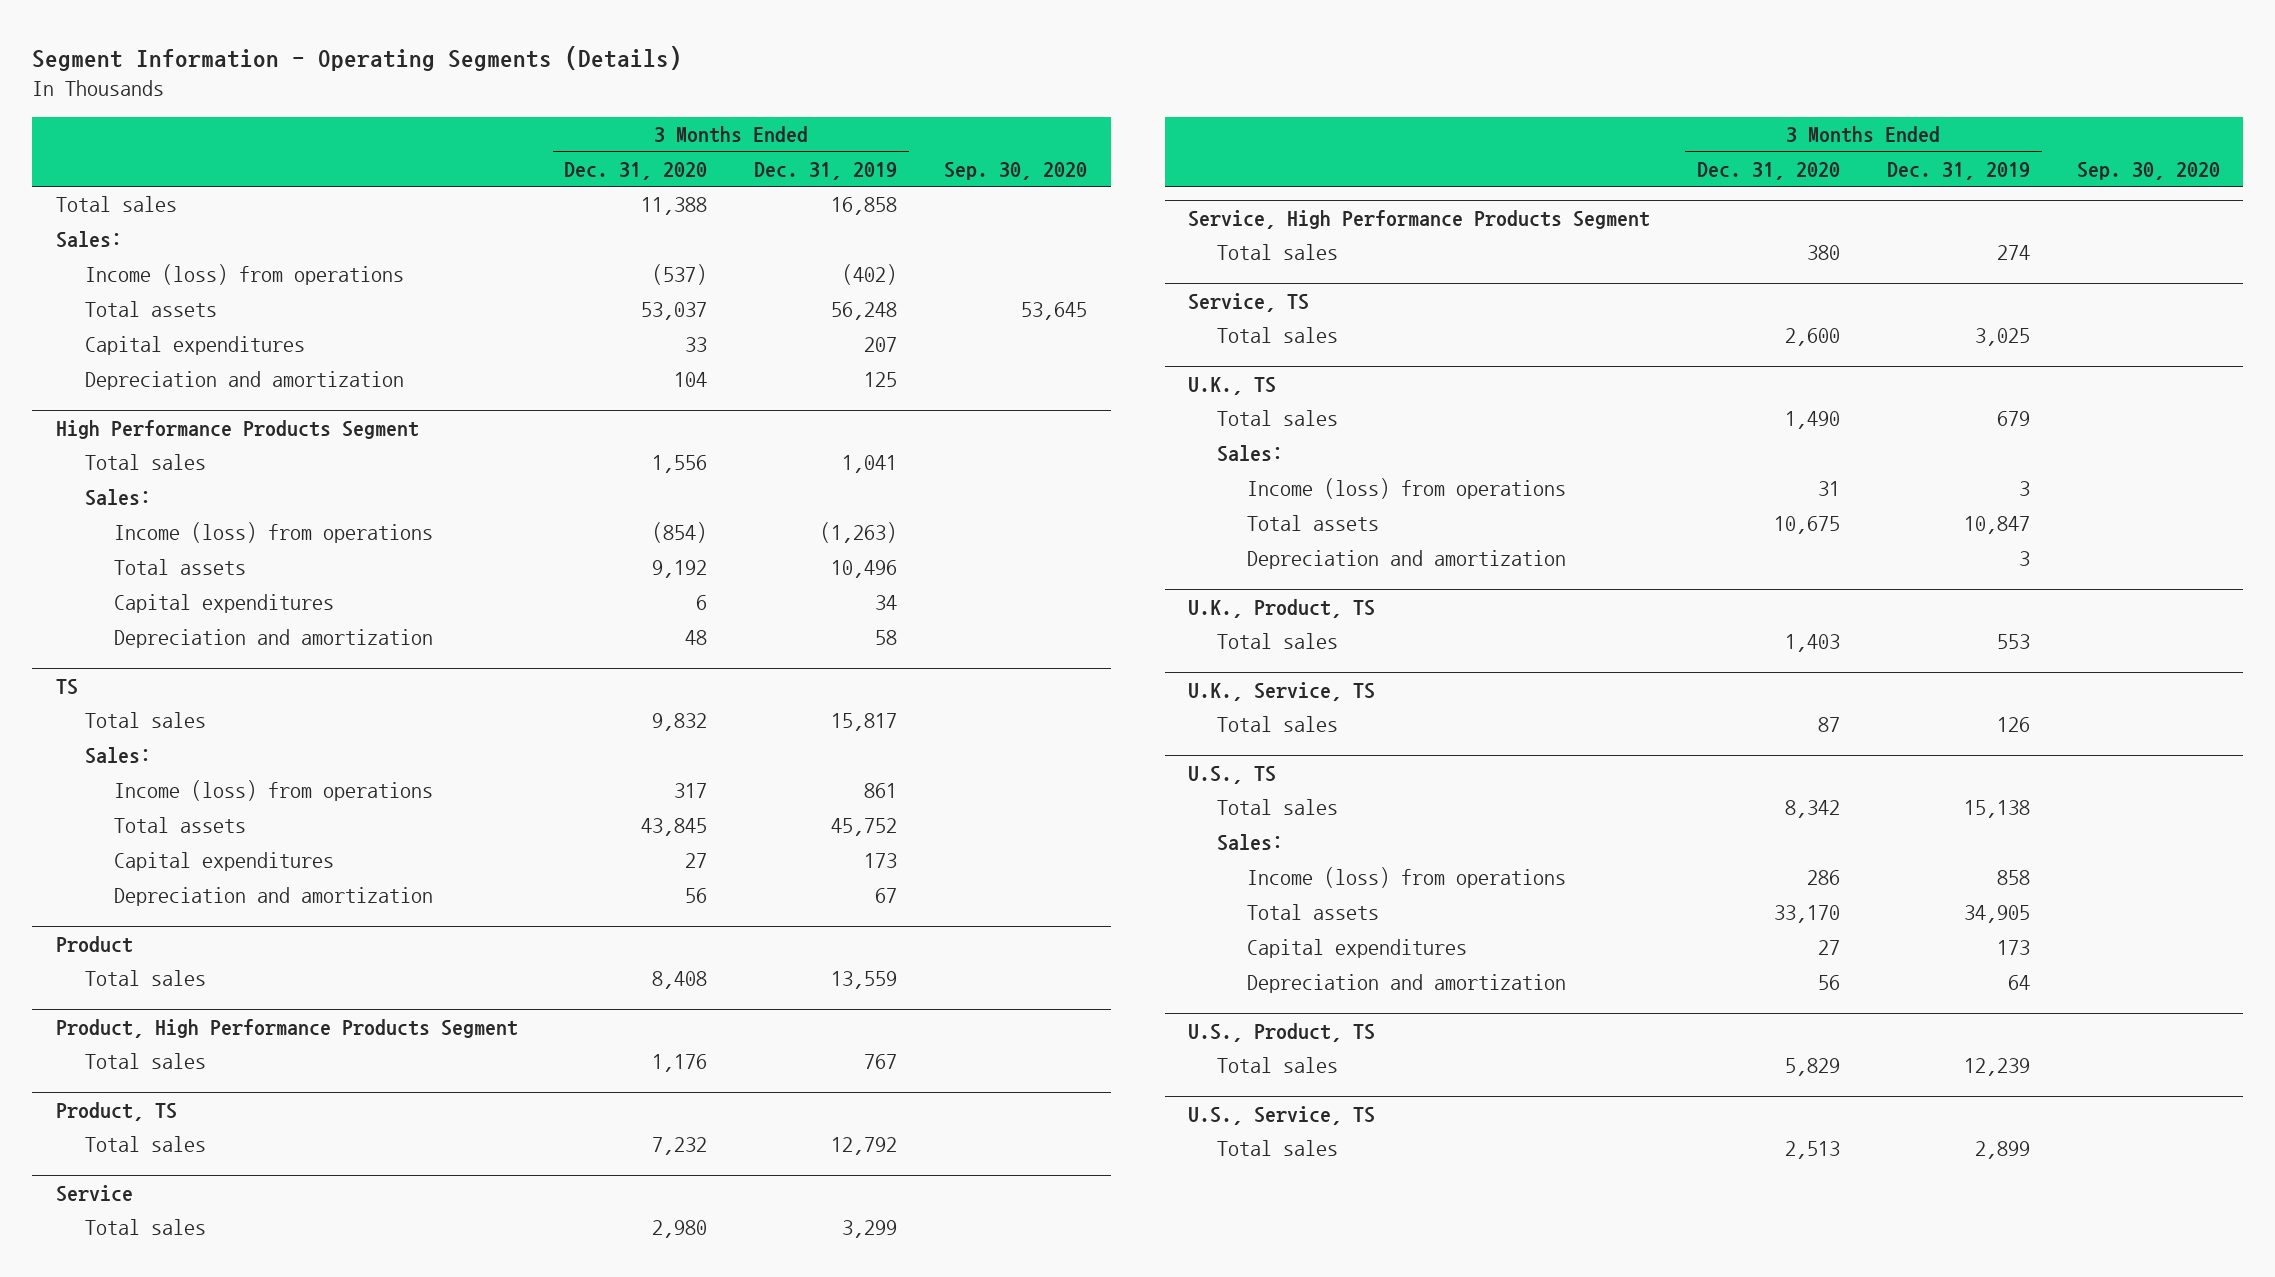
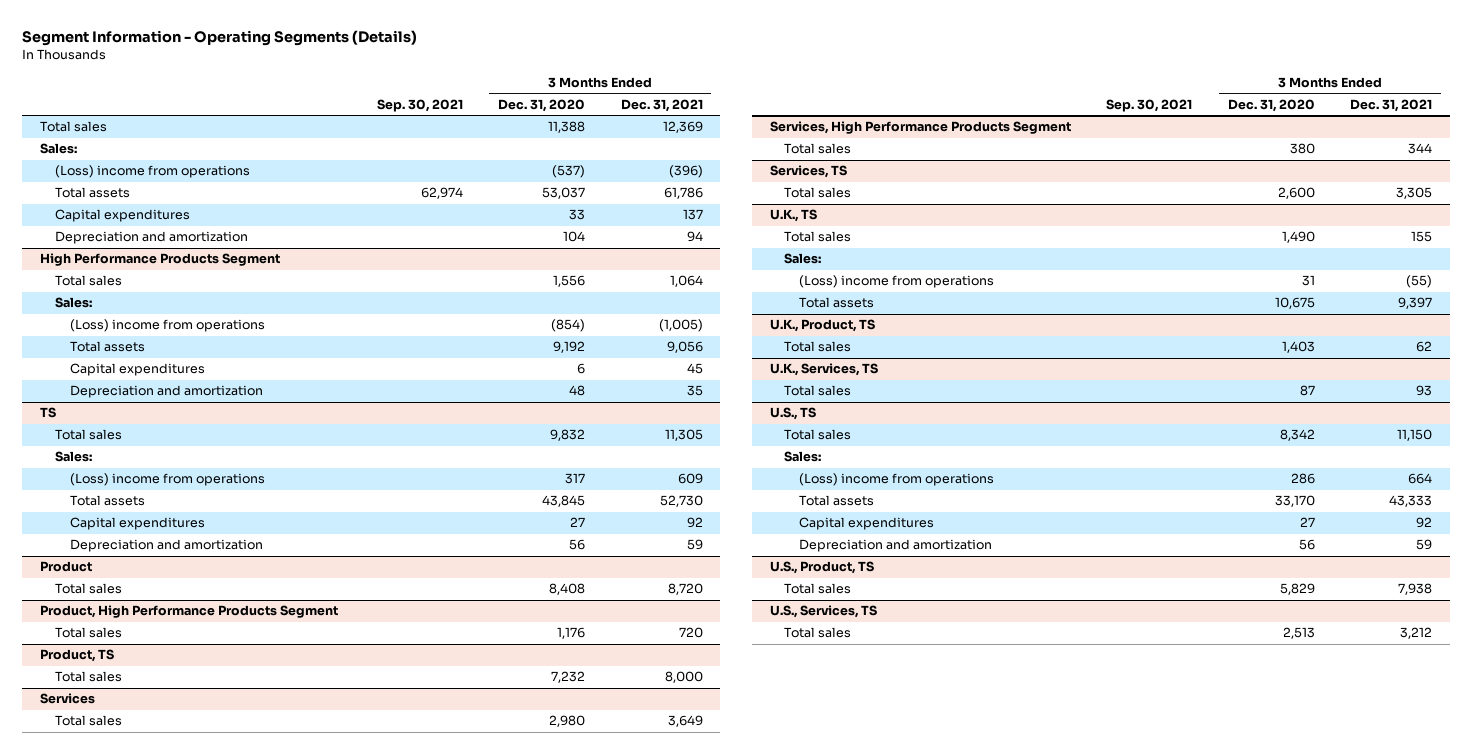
- | 3 Months Ended Dec. 31, 2020 | 3 Months Ended Dec. 31, 2019 | Sep. 30, 2020
+ | Sep. 30, 2021 | 3 Months Ended Dec. 31, 2020 | 3 Months Ended Dec. 31, 2021
- Income (loss) from operations | (537) | (402) |
+ (Loss) income from operations | | (537) | (396)
@ High Performance Products Segment
- Income (loss) from operations | (854) | (1,263) |
+ (Loss) income from operations | | (854) | (1,005)
@ TS
- Income (loss) from operations | 317 | 861 |
+ (Loss) income from operations | | 317 | 609
- Service
+ Services
- Service, High Performance Products Segment
+ Services, High Performance Products Segment
- Service, TS
+ Services, TS
@ U.K., TS
- Income (loss) from operations | 31 | 3 |
+ (Loss) income from operations | | 31 | (55)
- Depreciation and amortization | | 3 |
- U.K., Service, TS
+ U.K., Services, TS
@ U.S., TS
- Income (loss) from operations | 286 | 858 |
+ (Loss) income from operations | | 286 | 664
- U.S., Service, TS
+ U.S., Services, TS

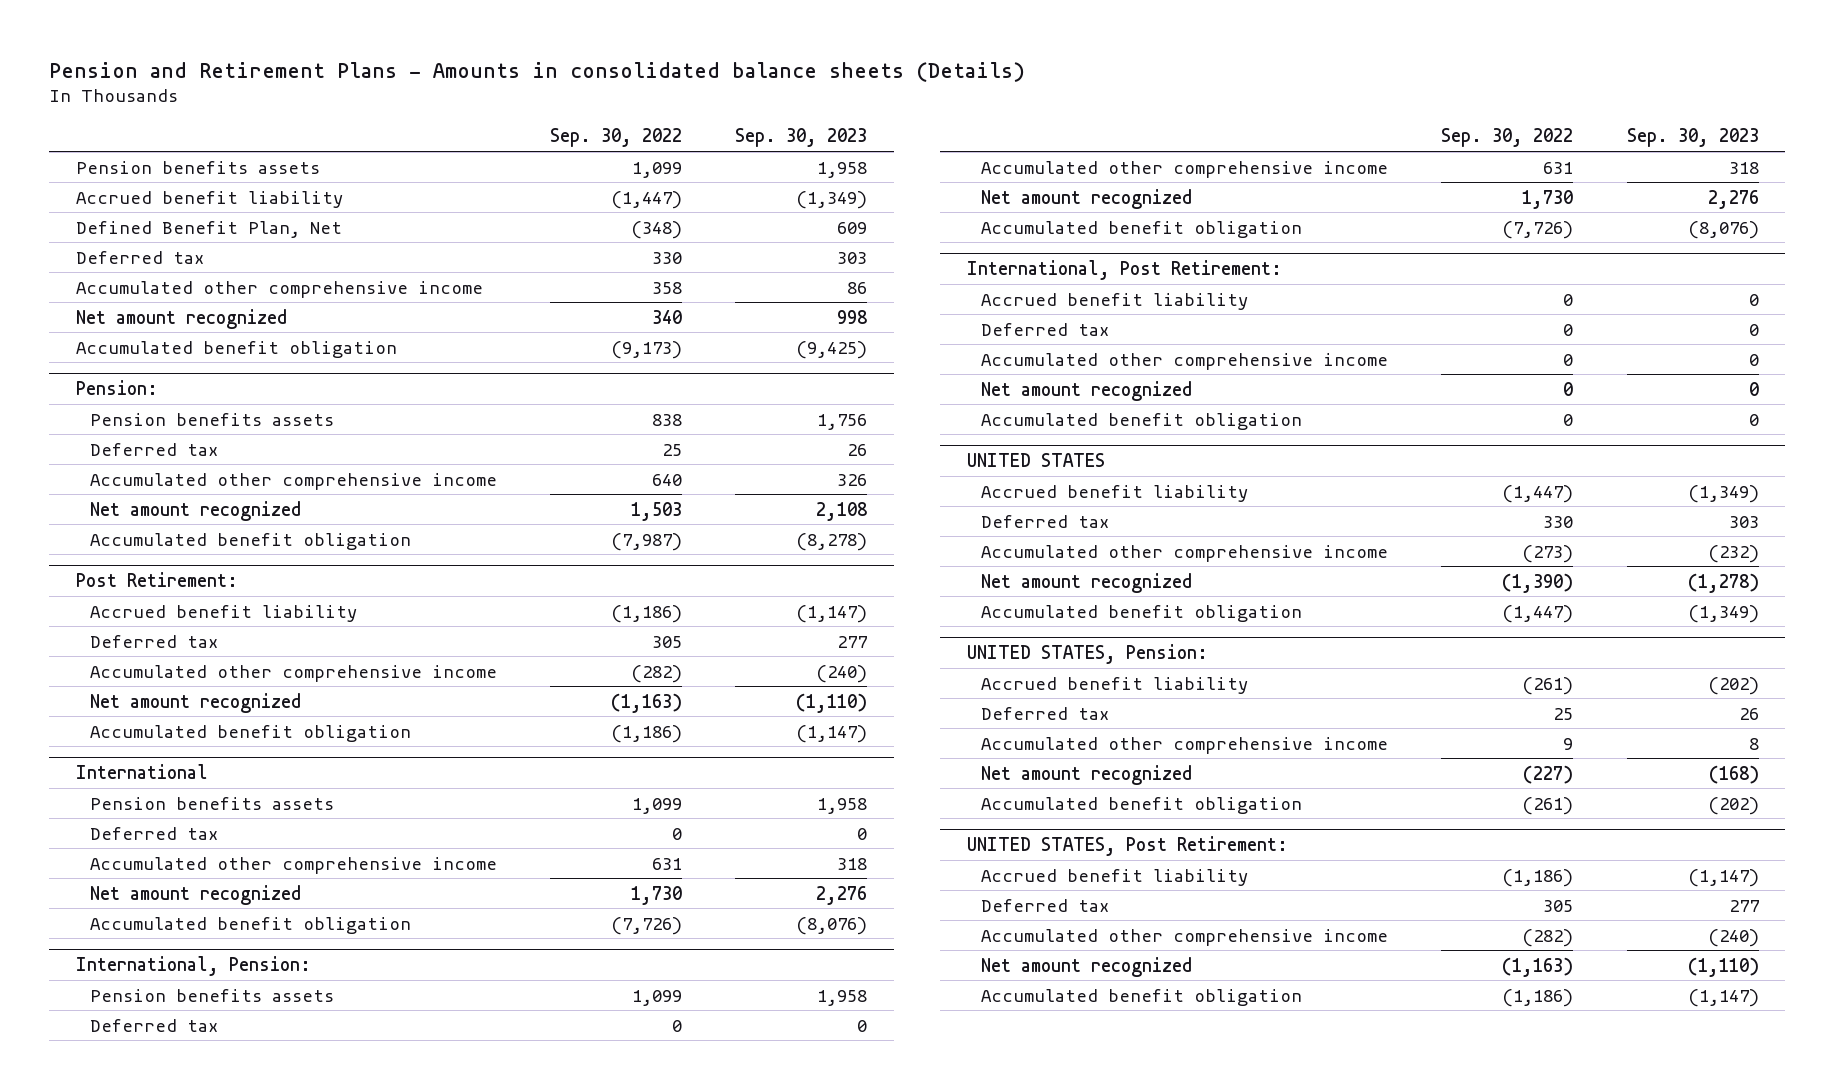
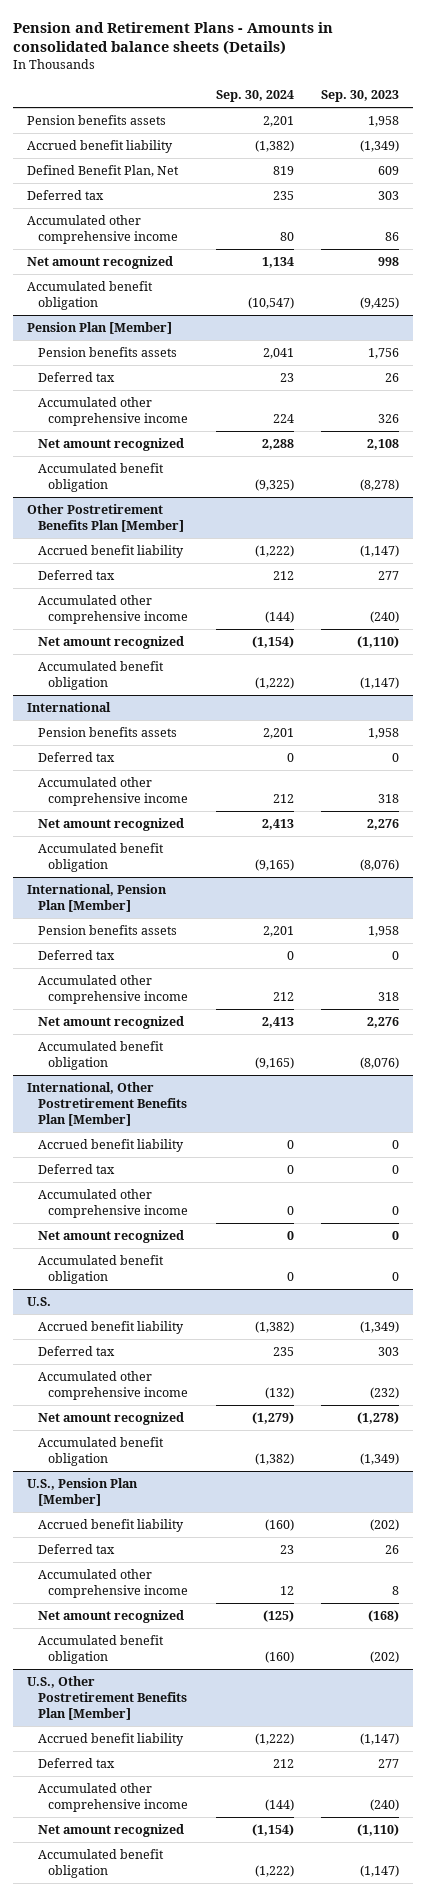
- | Sep. 30, 2022 | Sep. 30, 2023
+ | Sep. 30, 2024 | Sep. 30, 2023
- Pension:
+ Pension Plan [Member]
- Post Retirement:
+ Other Postretirement Benefits Plan [Member]
- International, Pension:
+ International, Pension Plan [Member]
- International, Post Retirement:
+ International, Other Postretirement Benefits Plan [Member]
- UNITED STATES
+ U.S.
- UNITED STATES, Pension:
+ U.S., Pension Plan [Member]
- UNITED STATES, Post Retirement:
+ U.S., Other Postretirement Benefits Plan [Member]

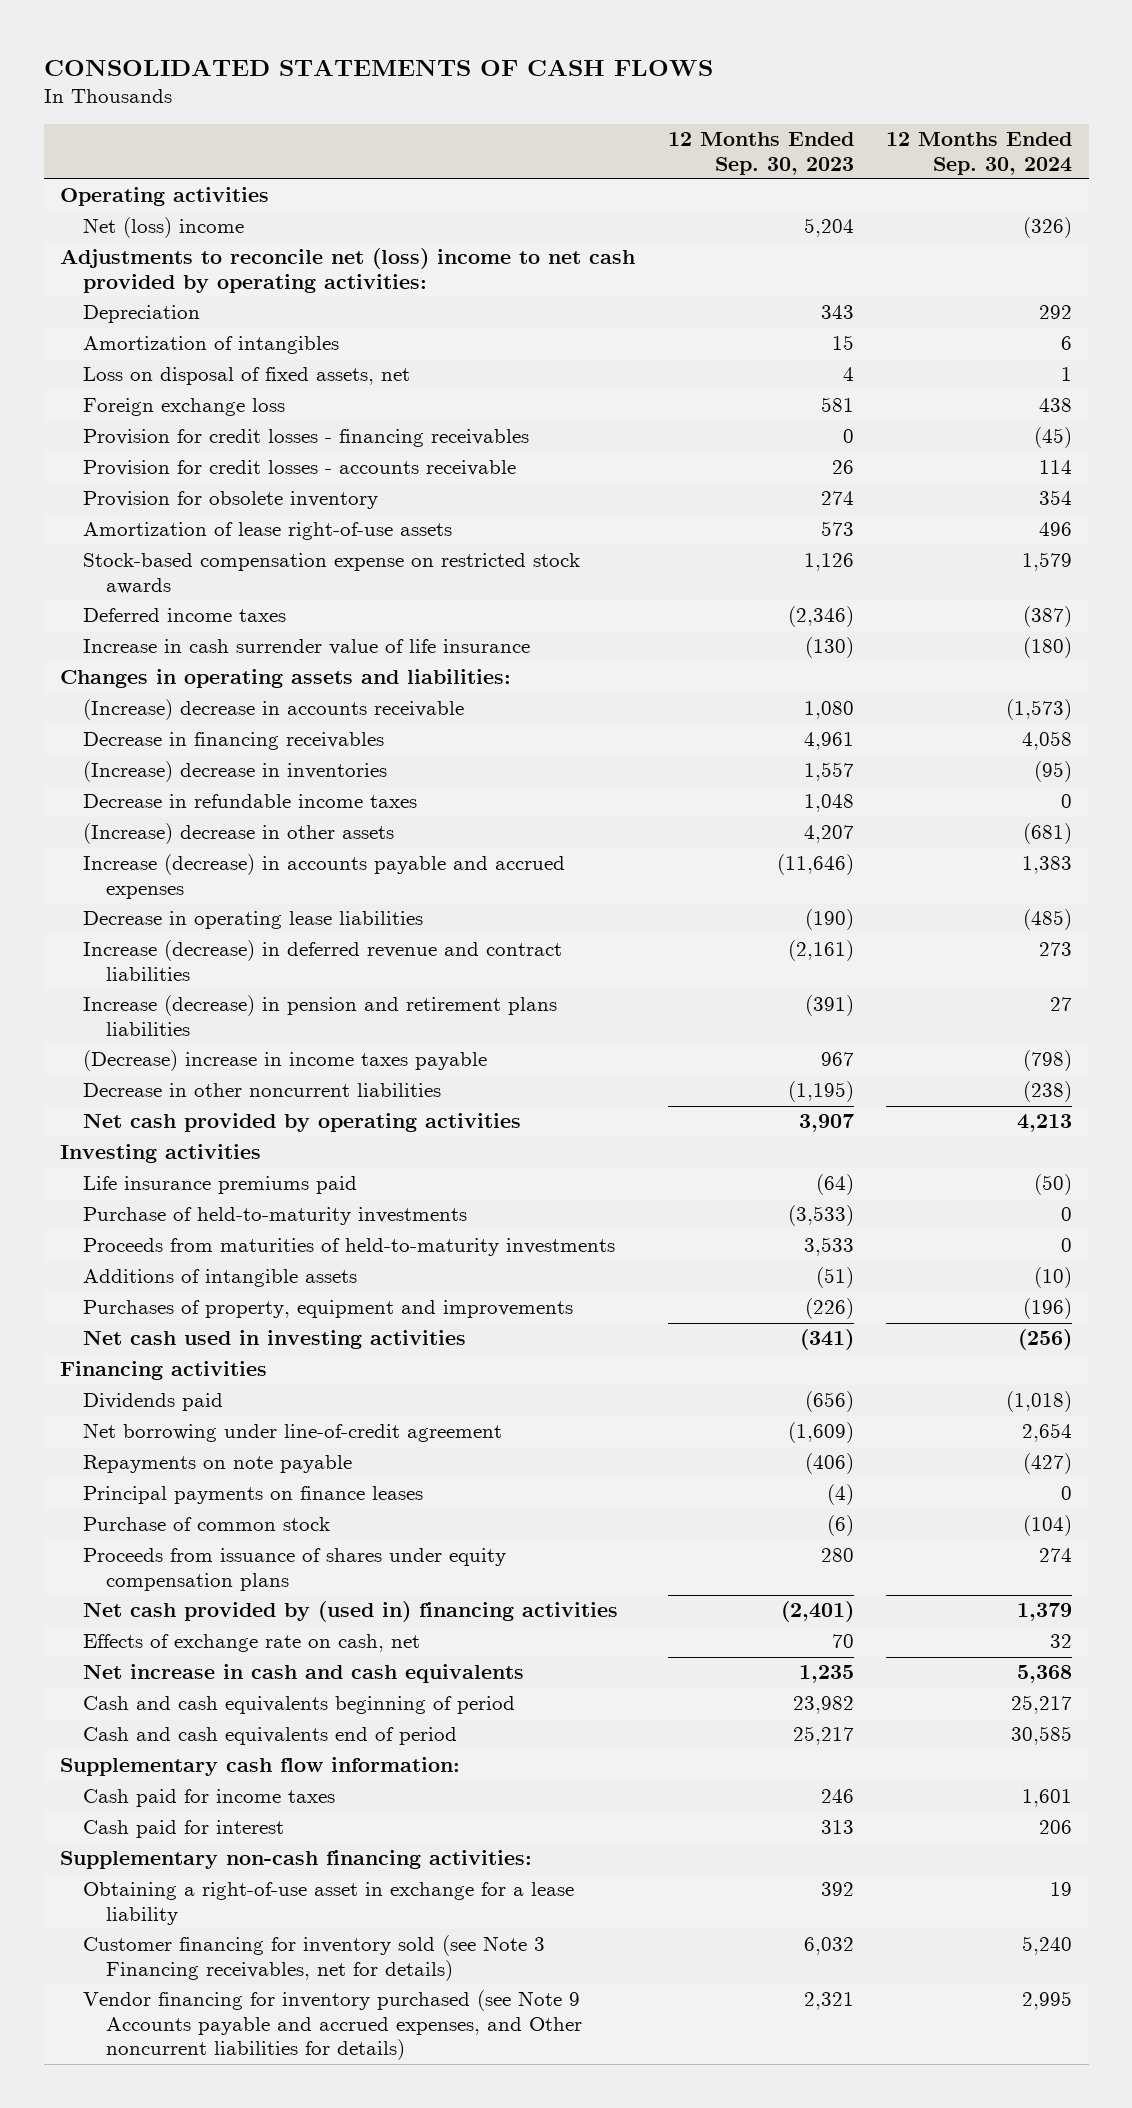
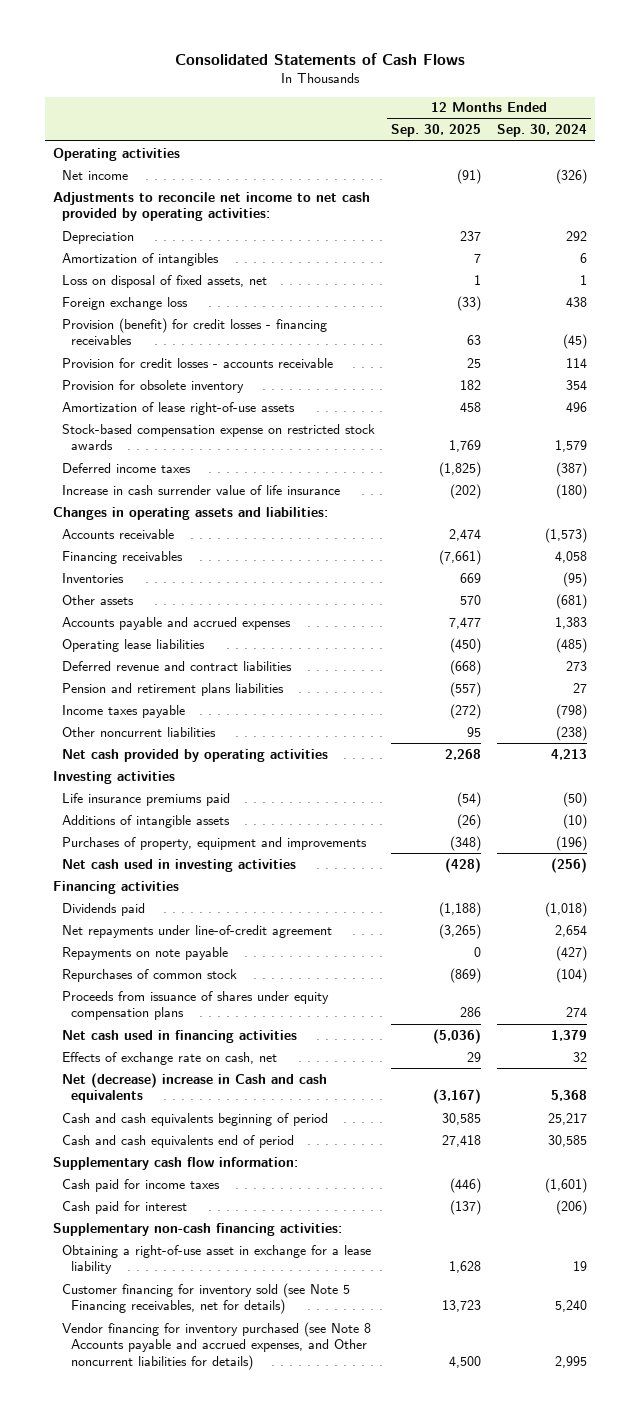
- CONSOLIDATED STATEMENTS OF CASH FLOWS
+ Consolidated Statements of Cash Flows
- | 12 Months Ended Sep. 30, 2023 | 12 Months Ended Sep. 30, 2024
+ | 12 Months Ended Sep. 30, 2025 | 12 Months Ended Sep. 30, 2024
- Net (loss) income | 5,204 | (326)
- Adjustments to reconcile net (loss) income to net cash provided by operating activities:
+ Net income | (91) | (326)
+ Adjustments to reconcile net income to net cash provided by operating activities:
- Provision for credit losses - financing receivables | 0 | (45)
+ Provision (benefit) for credit losses - financing receivables | 63 | (45)
- (Increase) decrease in accounts receivable | 1,080 | (1,573)
- Decrease in financing receivables | 4,961 | 4,058
- (Increase) decrease in inventories | 1,557 | (95)
- Decrease in refundable income taxes | 1,048 | 0
- (Increase) decrease in other assets | 4,207 | (681)
- Increase (decrease) in accounts payable and accrued expenses | (11,646) | 1,383
- Decrease in operating lease liabilities | (190) | (485)
- Increase (decrease) in deferred revenue and contract liabilities | (2,161) | 273
- Increase (decrease) in pension and retirement plans liabilities | (391) | 27
- (Decrease) increase in income taxes payable | 967 | (798)
- Decrease in other noncurrent liabilities | (1,195) | (238)
+ Accounts receivable | 2,474 | (1,573)
+ Financing receivables | (7,661) | 4,058
+ Inventories | 669 | (95)
+ Other assets | 570 | (681)
+ Accounts payable and accrued expenses | 7,477 | 1,383
+ Operating lease liabilities | (450) | (485)
+ Deferred revenue and contract liabilities | (668) | 273
+ Pension and retirement plans liabilities | (557) | 27
+ Income taxes payable | (272) | (798)
+ Other noncurrent liabilities | 95 | (238)
- Purchase of held-to-maturity investments | (3,533) | 0
- Proceeds from maturities of held-to-maturity investments | 3,533 | 0
- Net borrowing under line-of-credit agreement | (1,609) | 2,654
+ Net repayments under line-of-credit agreement | (3,265) | 2,654
- Principal payments on finance leases | (4) | 0
- Purchase of common stock | (6) | (104)
+ Repurchases of common stock | (869) | (104)
- Net cash provided by (used in) financing activities | (2,401) | 1,379
+ Net cash used in financing activities | (5,036) | 1,379
- Net increase in cash and cash equivalents | 1,235 | 5,368
+ Net (decrease) increase in Cash and cash equivalents | (3,167) | 5,368
- Cash paid for income taxes | 246 | 1,601
- Cash paid for interest | 313 | 206
+ Cash paid for income taxes | (446) | (1,601)
+ Cash paid for interest | (137) | (206)
- Customer financing for inventory sold (see Note 3 Financing receivables, net for details) | 6,032 | 5,240
- Vendor financing for inventory purchased (see Note 9 Accounts payable and accrued expenses, and Other noncurrent liabilities for details) | 2,321 | 2,995
+ Customer financing for inventory sold (see Note 5 Financing receivables, net for details) | 13,723 | 5,240
+ Vendor financing for inventory purchased (see Note 8 Accounts payable and accrued expenses, and Other noncurrent liabilities for details) | 4,500 | 2,995

